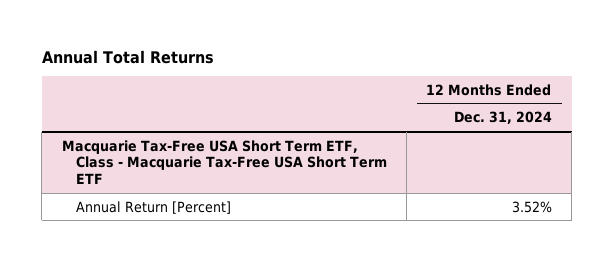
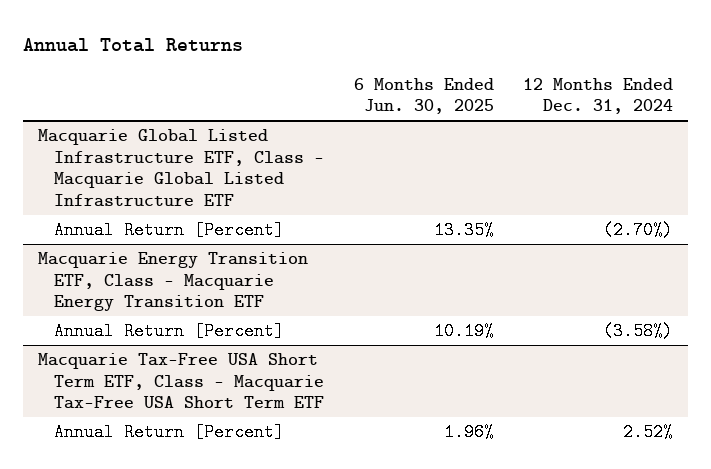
- | 12 Months Ended Dec. 31, 2024
+ | 6 Months Ended Jun. 30, 2025 | 12 Months Ended Dec. 31, 2024
+ Macquarie Global Listed Infrastructure ETF, Class - Macquarie Global Listed Infrastructure ETF
+ Annual Return [Percent] | 13.35% | (2.70%)
+ Macquarie Energy Transition ETF, Class - Macquarie Energy Transition ETF
+ Annual Return [Percent] | 10.19% | (3.58%)
@ Macquarie Tax-Free USA Short Term ETF, Class - Macquarie Tax-Free USA Short Term ETF
- Annual Return [Percent] | 3.52%
+ Annual Return [Percent] | 1.96% | 2.52%

